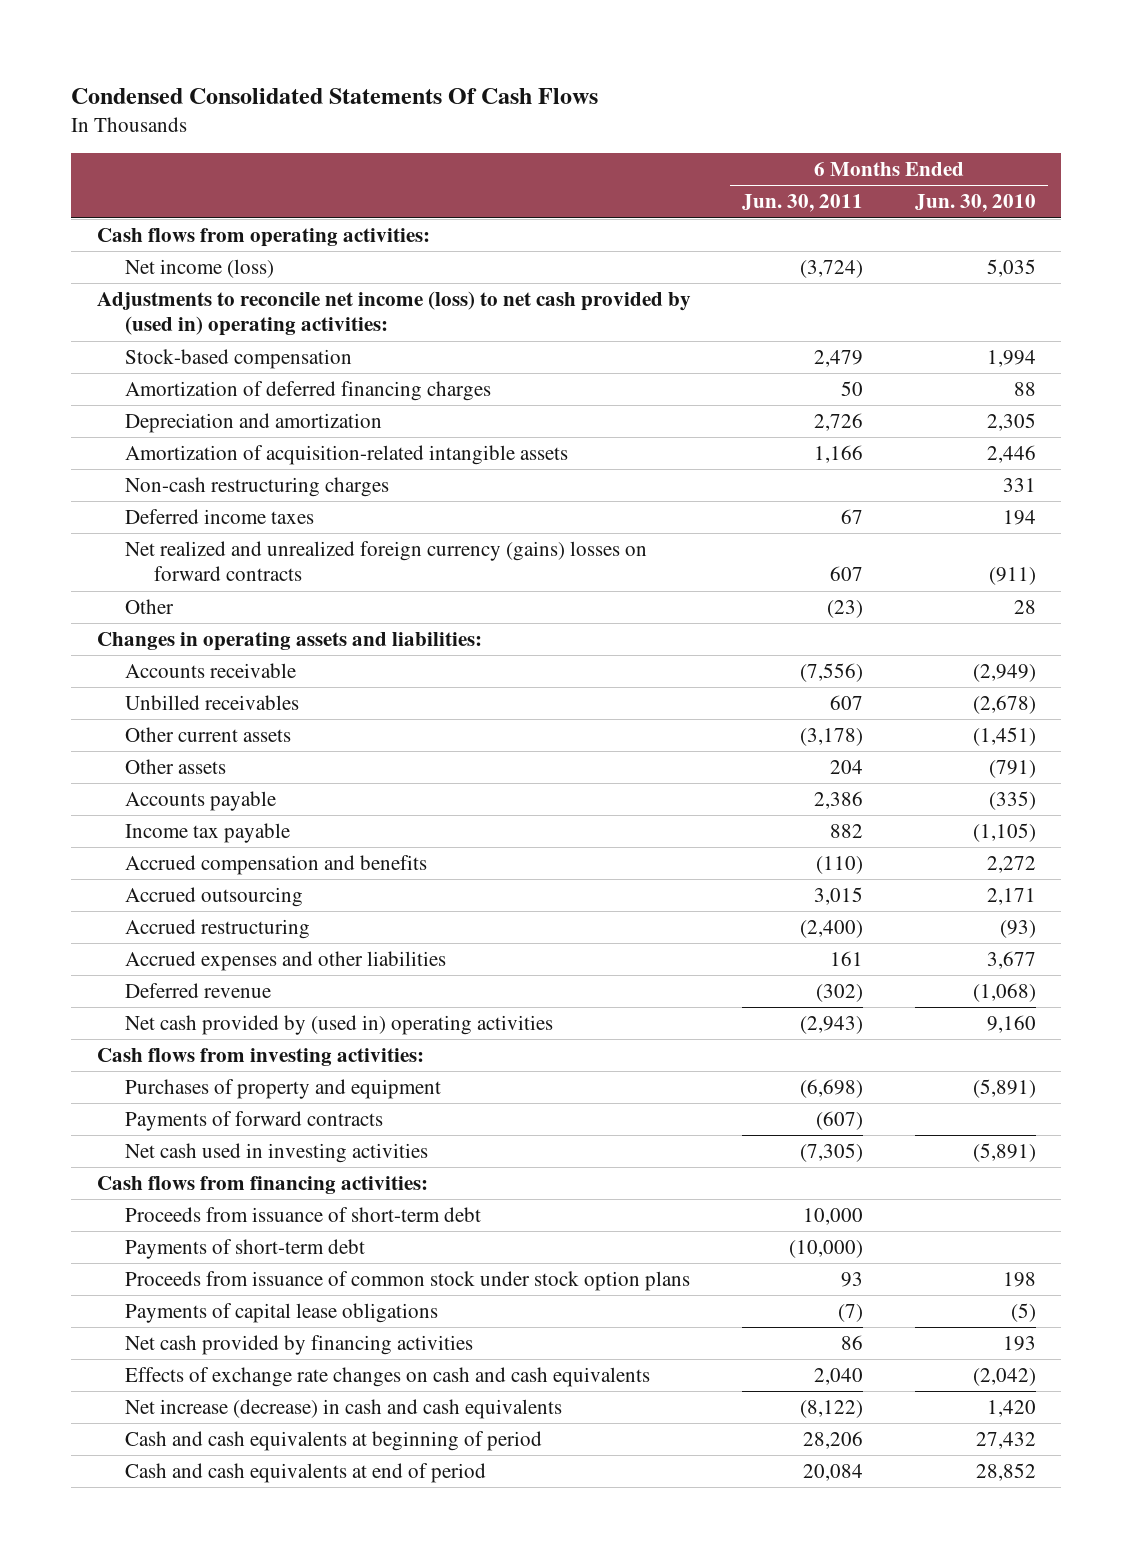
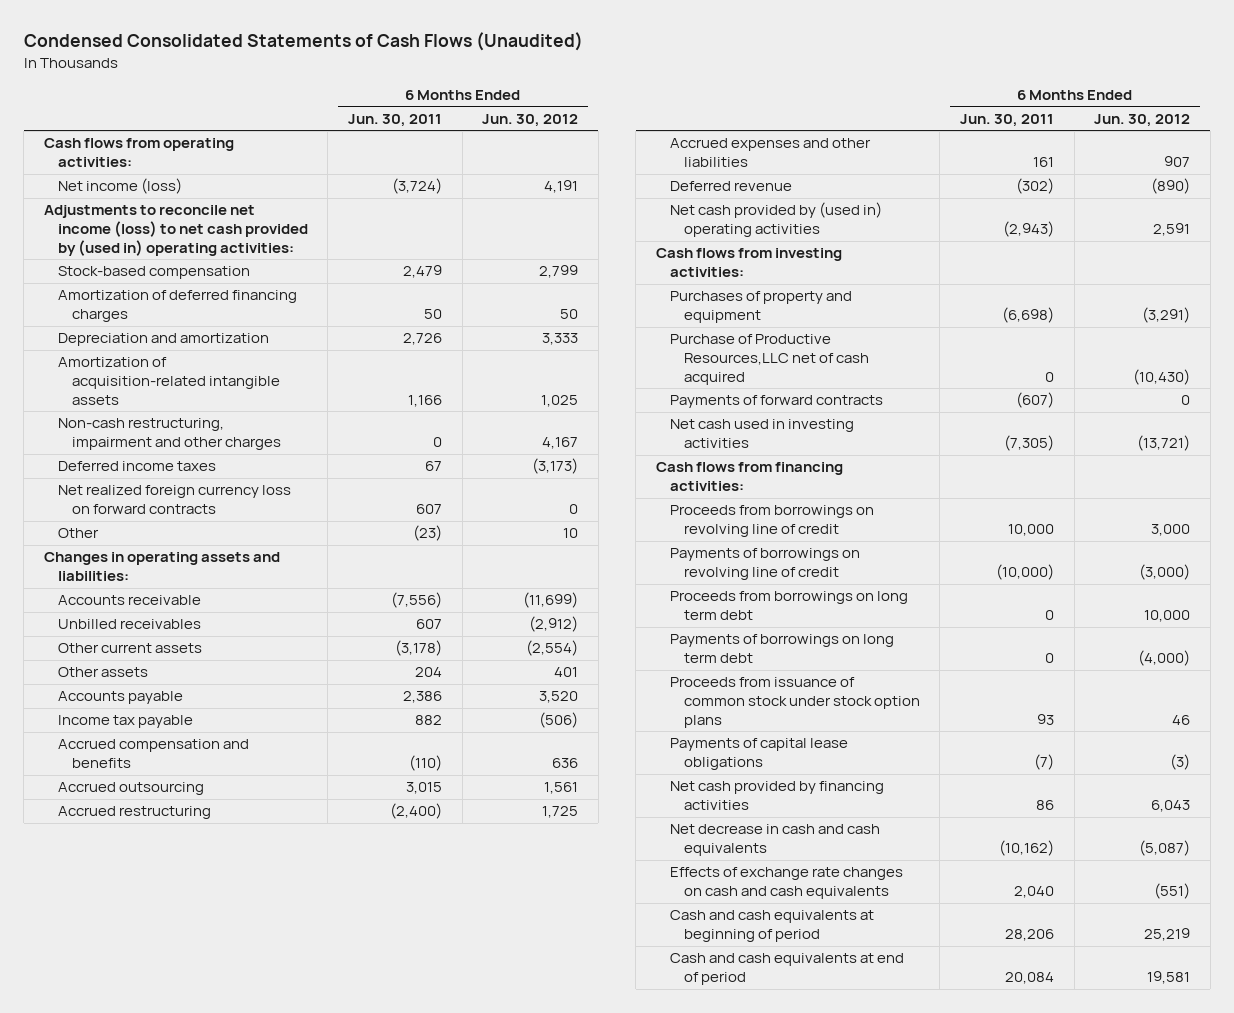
- Condensed Consolidated Statements Of Cash Flows
+ Condensed Consolidated Statements of Cash Flows (Unaudited)
- | 6 Months Ended Jun. 30, 2011 | 6 Months Ended Jun. 30, 2010
+ | 6 Months Ended Jun. 30, 2011 | 6 Months Ended Jun. 30, 2012
- Non-cash restructuring charges | | 331
+ Non-cash restructuring, impairment and other charges | 0 | 4,167
- Net realized and unrealized foreign currency (gains) losses on forward contracts | 607 | (911)
+ Net realized foreign currency loss on forward contracts | 607 | 0
+ Purchase of Productive Resources,LLC net of cash acquired | 0 | (10,430)
- Proceeds from issuance of short-term debt | 10,000 |
- Payments of short-term debt | (10,000) |
+ Proceeds from borrowings on revolving line of credit | 10,000 | 3,000
+ Payments of borrowings on revolving line of credit | (10,000) | (3,000)
+ Proceeds from borrowings on long term debt | 0 | 10,000
+ Payments of borrowings on long term debt | 0 | (4,000)
+ Net decrease in cash and cash equivalents | (10,162) | (5,087)
- Net increase (decrease) in cash and cash equivalents | (8,122) | 1,420

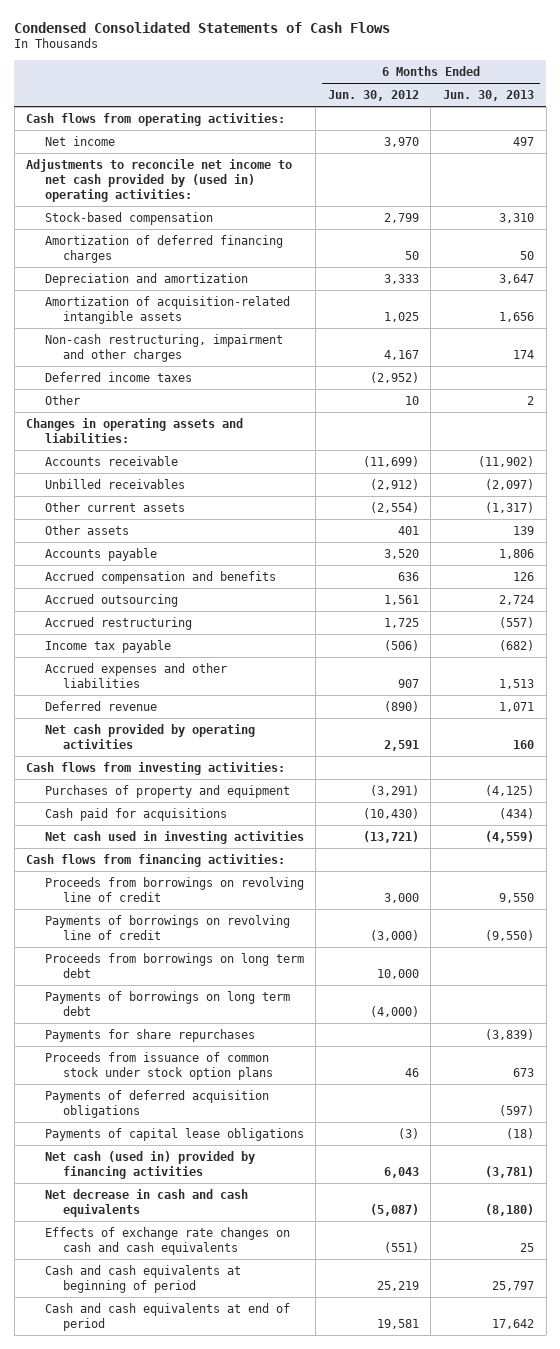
- Condensed Consolidated Statements of Cash Flows (Unaudited)
+ Condensed Consolidated Statements of Cash Flows
- | 6 Months Ended Jun. 30, 2011 | 6 Months Ended Jun. 30, 2012
+ | 6 Months Ended Jun. 30, 2012 | 6 Months Ended Jun. 30, 2013
- Net income (loss) | (3,724) | 4,191
- Adjustments to reconcile net income (loss) to net cash provided by (used in) operating activities:
+ Net income | 3,970 | 497
+ Adjustments to reconcile net income to net cash provided by (used in) operating activities:
- Deferred income taxes | 67 | (3,173)
- Net realized foreign currency loss on forward contracts | 607 | 0
+ Deferred income taxes | (2,952) |
moved down: Income tax payable | (506) | (682)
- Net cash provided by (used in) operating activities | (2,943) | 2,591
+ Net cash provided by operating activities | 2,591 | 160
- Purchase of Productive Resources,LLC net of cash acquired | 0 | (10,430)
- Payments of forward contracts | (607) | 0
+ Cash paid for acquisitions | (10,430) | (434)
+ Payments for share repurchases | | (3,839)
+ Payments of deferred acquisition obligations | | (597)
- Net cash provided by financing activities | 86 | 6,043
+ Net cash (used in) provided by financing activities | 6,043 | (3,781)

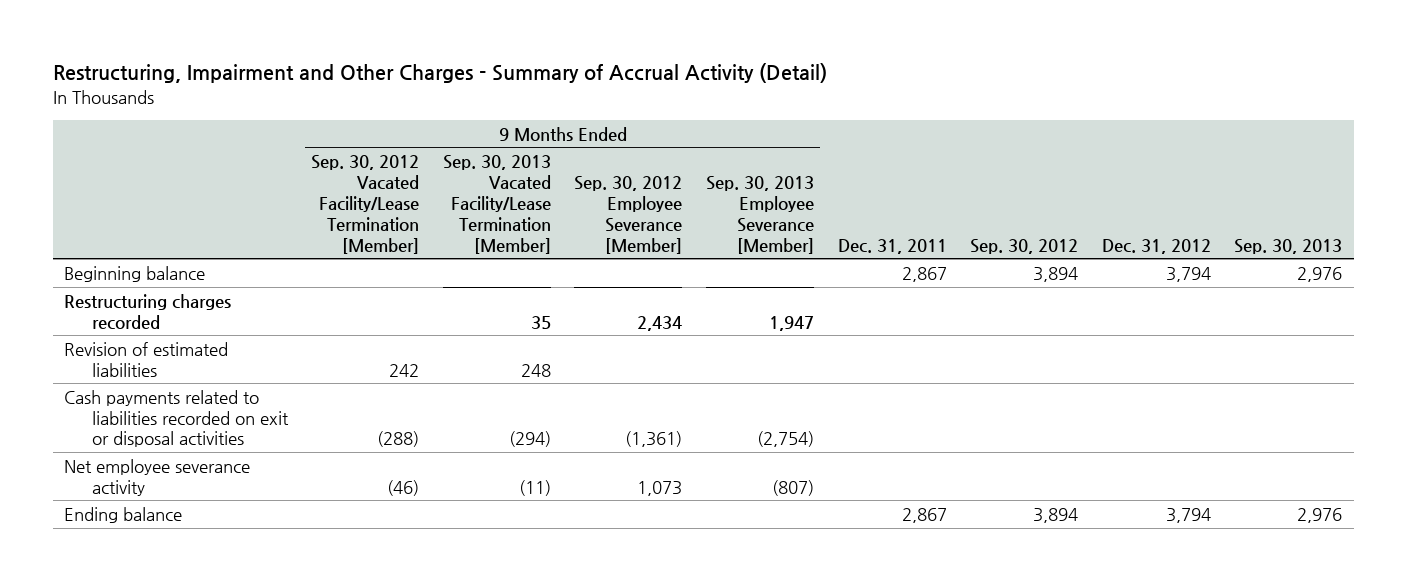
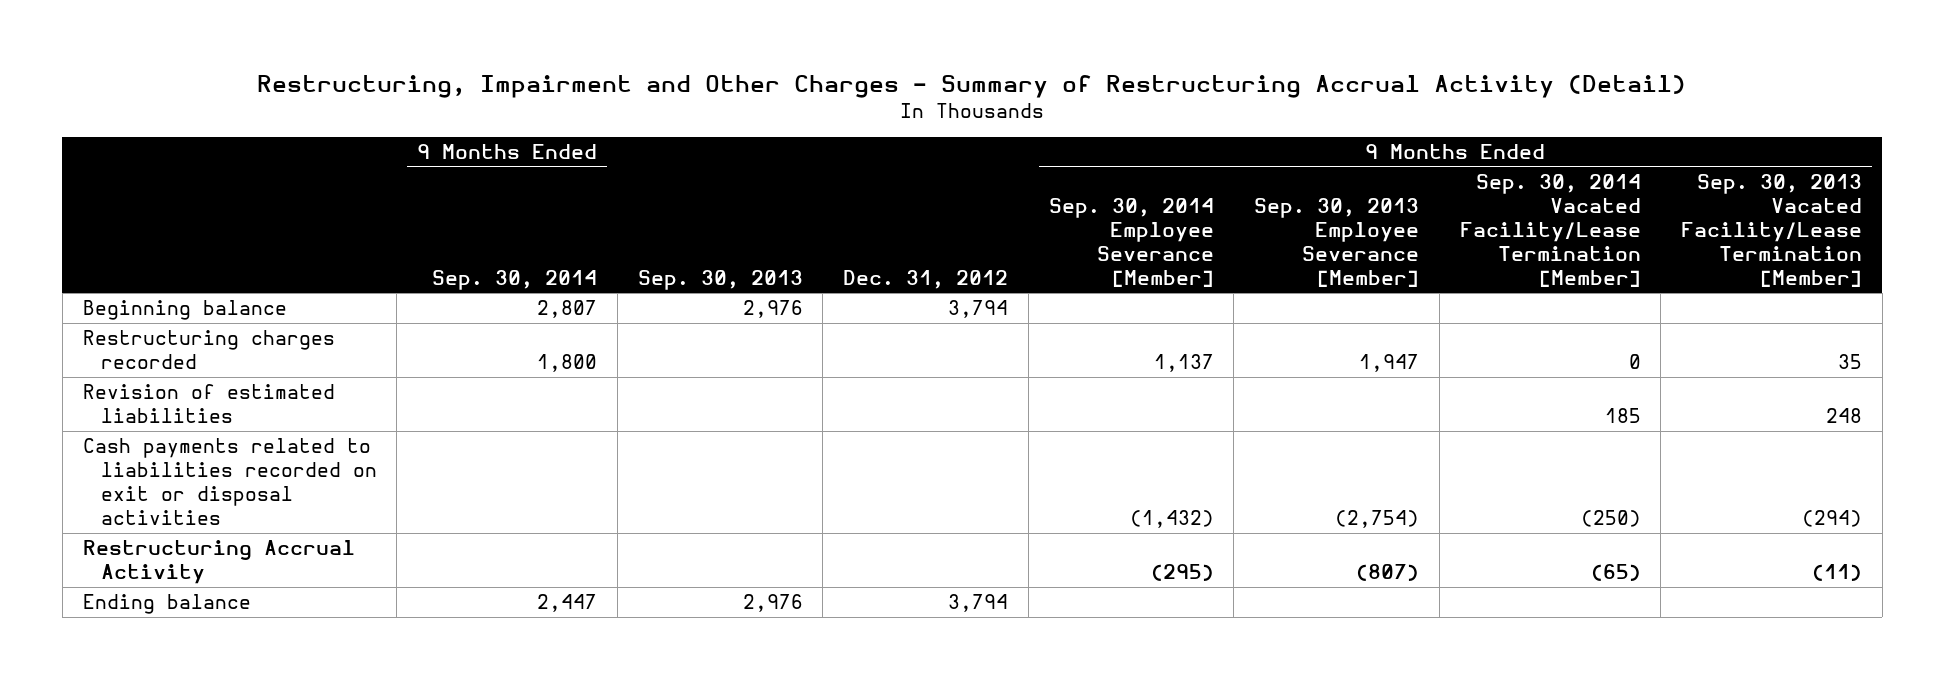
- Restructuring, Impairment and Other Charges - Summary of Accrual Activity (Detail)
+ Restructuring, Impairment and Other Charges - Summary of Restructuring Accrual Activity (Detail)
- | 9 Months Ended Sep. 30, 2012 Vacated Facility/Lease Termination [Member] | 9 Months Ended Sep. 30, 2013 Vacated Facility/Lease Termination [Member] | 9 Months Ended Sep. 30, 2012 Employee Severance [Member] | 9 Months Ended Sep. 30, 2013 Employee Severance [Member] | Dec. 31, 2011 | Sep. 30, 2012 | Dec. 31, 2012 | Sep. 30, 2013
+ | 9 Months Ended Sep. 30, 2014 | Sep. 30, 2013 | Dec. 31, 2012 | 9 Months Ended Sep. 30, 2014 Employee Severance [Member] | 9 Months Ended Sep. 30, 2013 Employee Severance [Member] | 9 Months Ended Sep. 30, 2014 Vacated Facility/Lease Termination [Member] | 9 Months Ended Sep. 30, 2013 Vacated Facility/Lease Termination [Member]
- Net employee severance activity | (46) | (11) | 1,073 | (807) | | | |
+ Restructuring Accrual Activity | | | | (295) | (807) | (65) | (11)

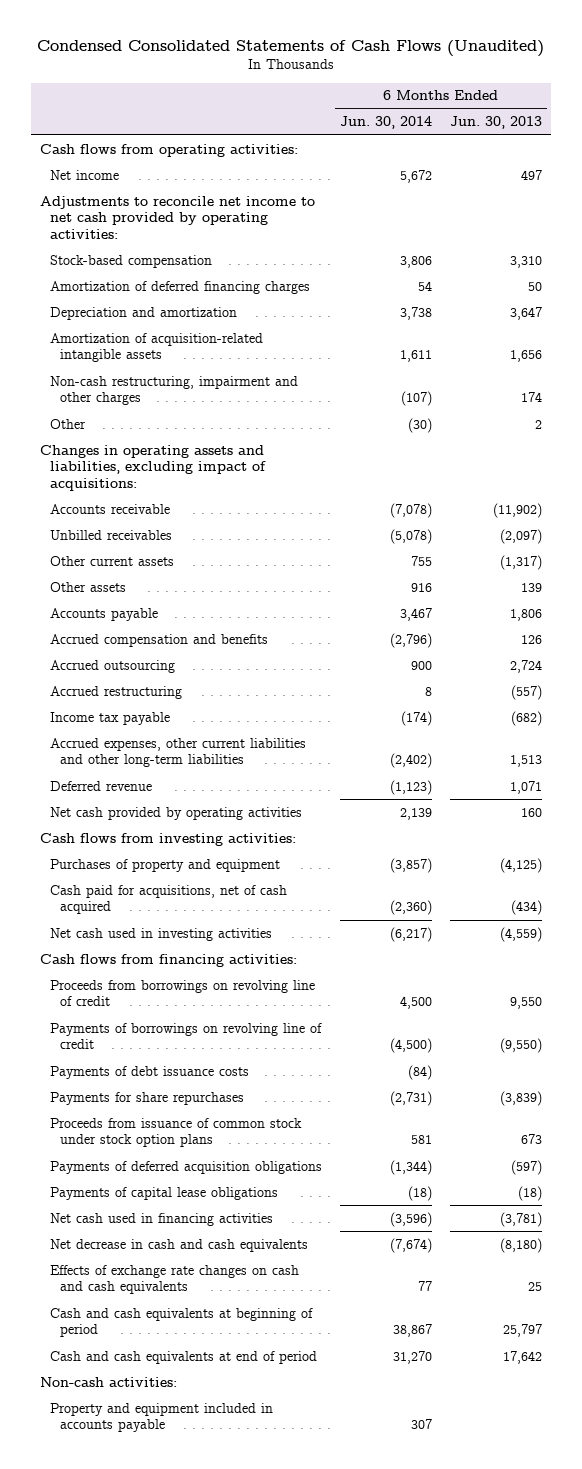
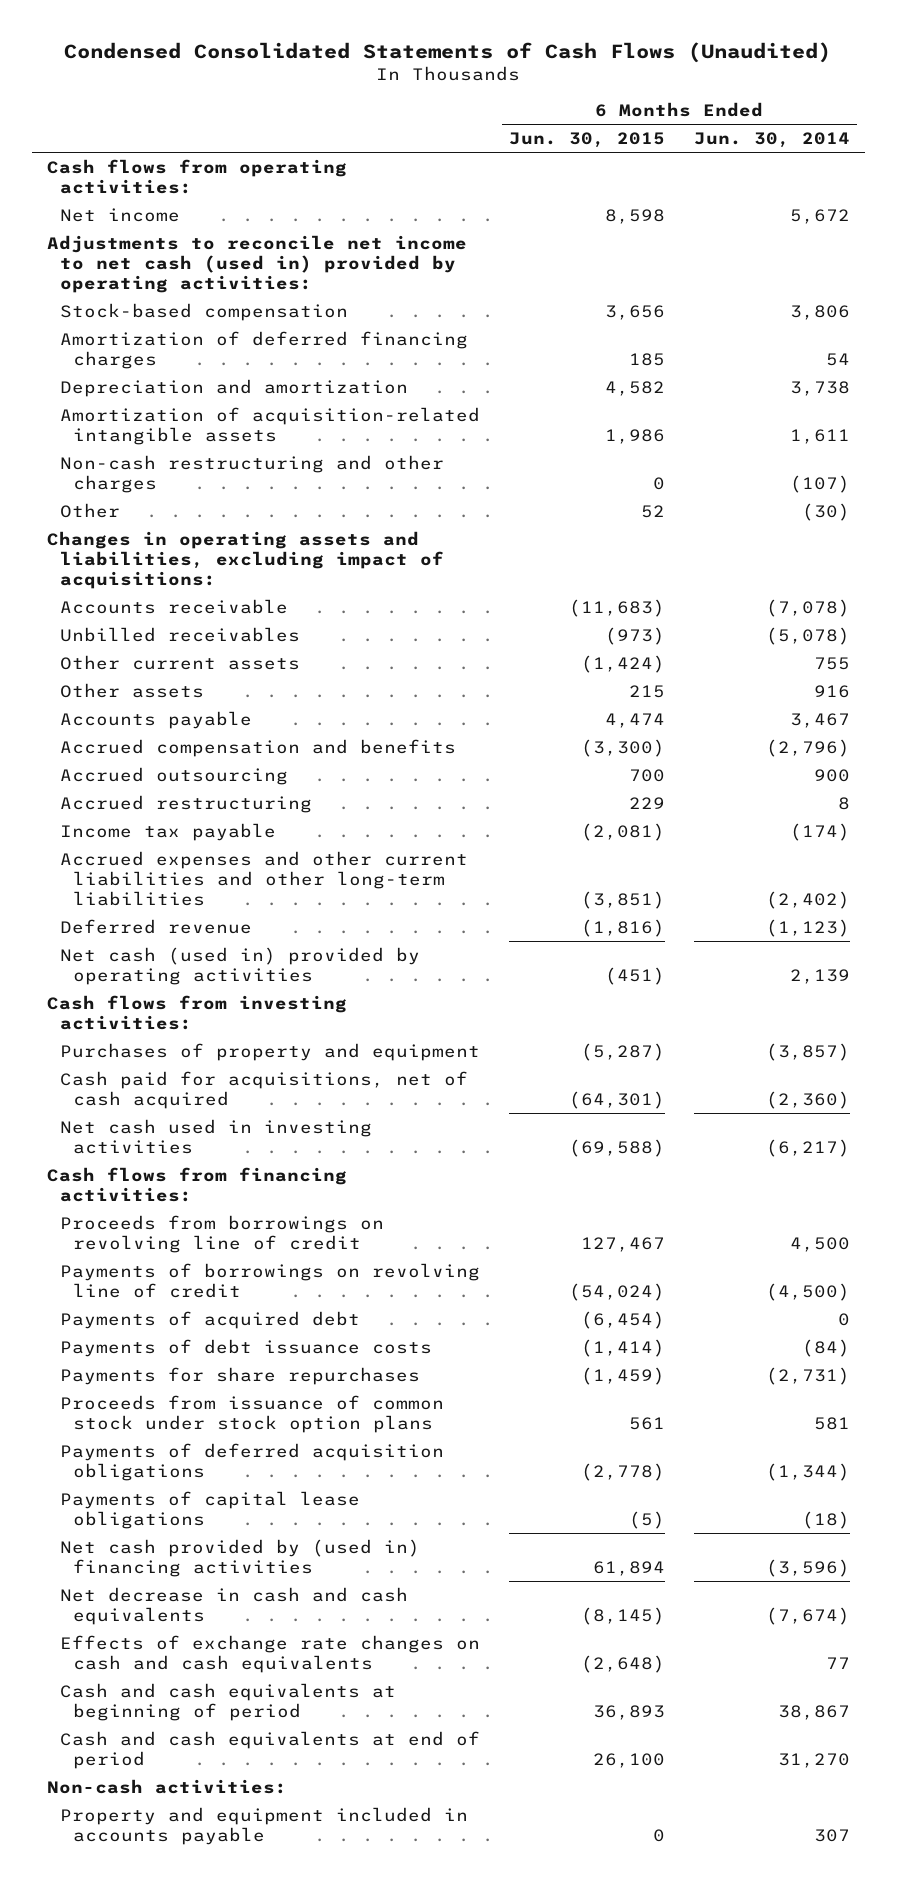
- | 6 Months Ended Jun. 30, 2014 | 6 Months Ended Jun. 30, 2013
+ | 6 Months Ended Jun. 30, 2015 | 6 Months Ended Jun. 30, 2014
- Adjustments to reconcile net income to net cash provided by operating activities:
+ Adjustments to reconcile net income to net cash (used in) provided by operating activities:
- Non-cash restructuring, impairment and other charges | (107) | 174
+ Non-cash restructuring and other charges | 0 | (107)
- Accrued expenses, other current liabilities and other long-term liabilities | (2,402) | 1,513
+ Accrued expenses and other current liabilities and other long-term liabilities | (3,851) | (2,402)
- Net cash provided by operating activities | 2,139 | 160
+ Net cash (used in) provided by operating activities | (451) | 2,139
+ Payments of acquired debt | (6,454) | 0
- Net cash used in financing activities | (3,596) | (3,781)
+ Net cash provided by (used in) financing activities | 61,894 | (3,596)

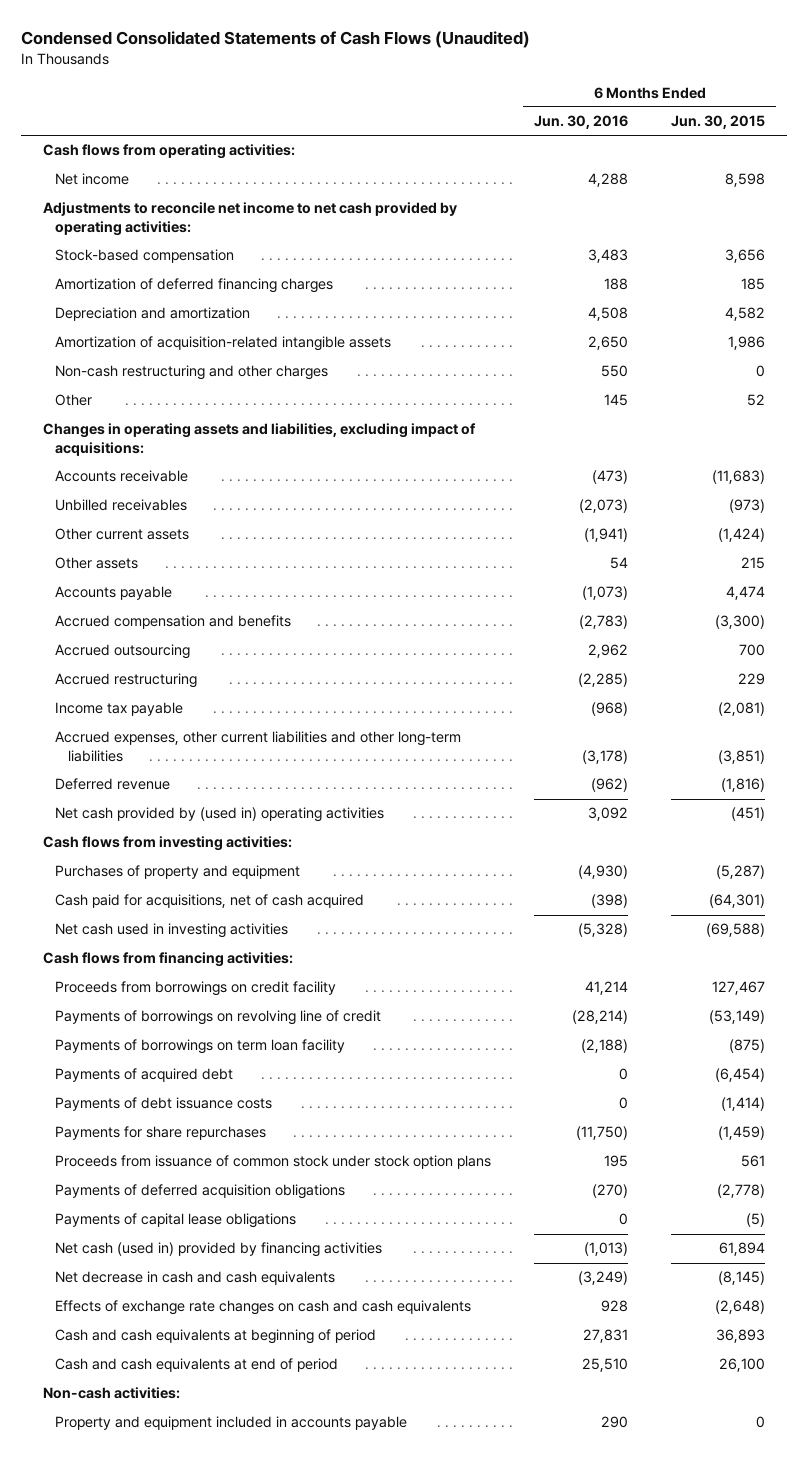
- | 6 Months Ended Jun. 30, 2015 | 6 Months Ended Jun. 30, 2014
+ | 6 Months Ended Jun. 30, 2016 | 6 Months Ended Jun. 30, 2015
- Adjustments to reconcile net income to net cash (used in) provided by operating activities:
+ Adjustments to reconcile net income to net cash provided by operating activities:
- Accrued expenses and other current liabilities and other long-term liabilities | (3,851) | (2,402)
+ Accrued expenses, other current liabilities and other long-term liabilities | (3,178) | (3,851)
- Net cash (used in) provided by operating activities | (451) | 2,139
+ Net cash provided by (used in) operating activities | 3,092 | (451)
- Proceeds from borrowings on revolving line of credit | 127,467 | 4,500
- Payments of borrowings on revolving line of credit | (54,024) | (4,500)
+ Proceeds from borrowings on credit facility | 41,214 | 127,467
+ Payments of borrowings on revolving line of credit | (28,214) | (53,149)
+ Payments of borrowings on term loan facility | (2,188) | (875)
- Net cash provided by (used in) financing activities | 61,894 | (3,596)
+ Net cash (used in) provided by financing activities | (1,013) | 61,894

